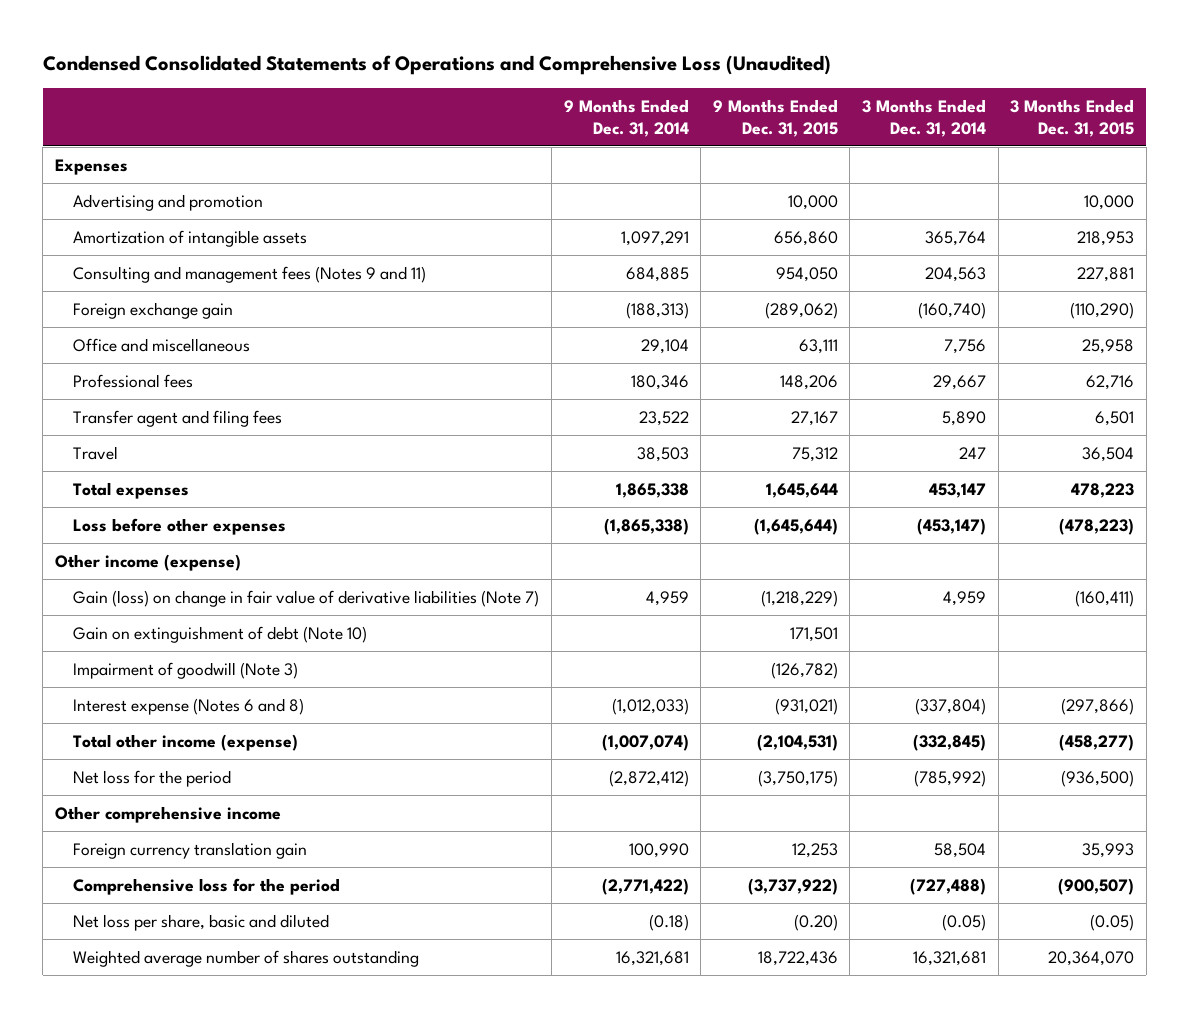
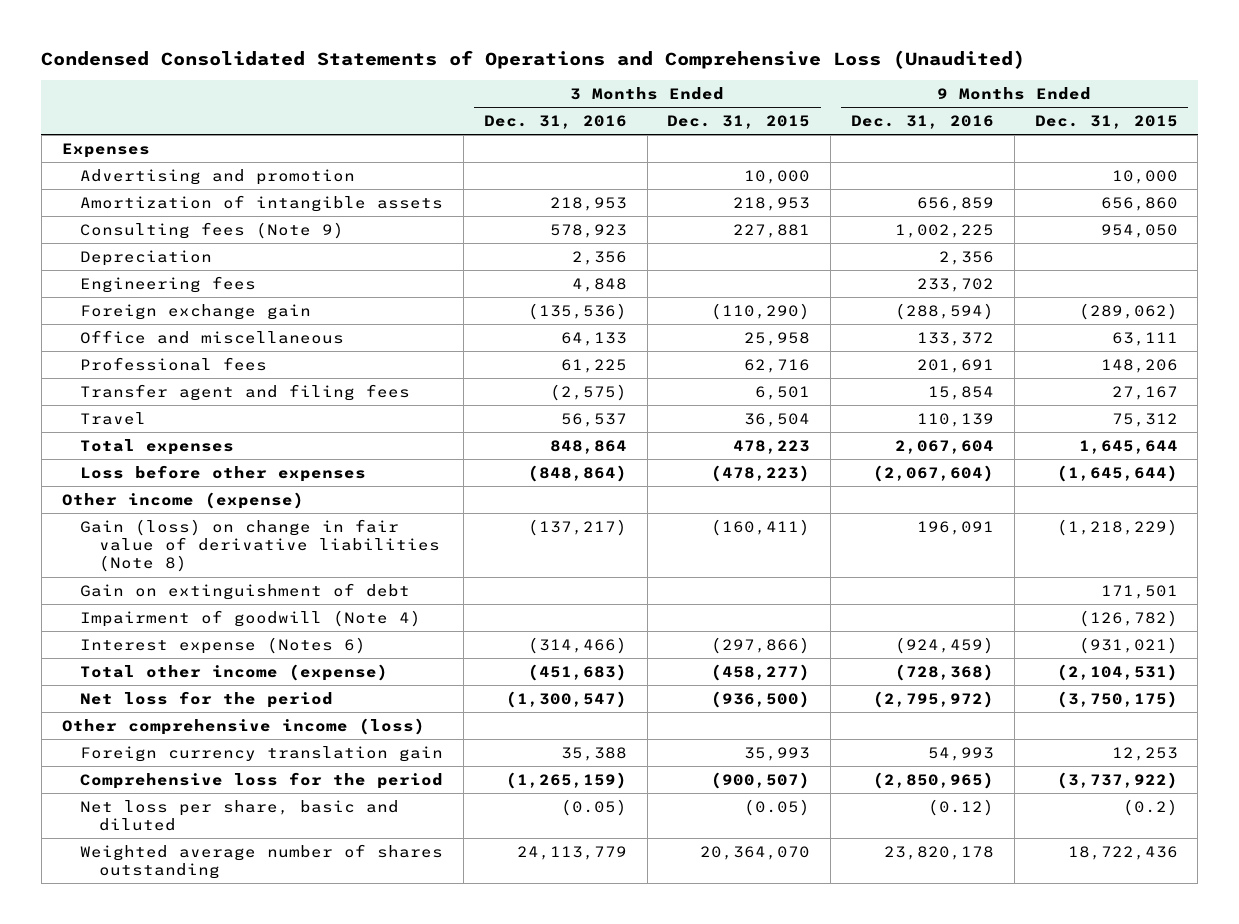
- | 9 Months Ended Dec. 31, 2014 | 9 Months Ended Dec. 31, 2015 | 3 Months Ended Dec. 31, 2014 | 3 Months Ended Dec. 31, 2015
+ | 3 Months Ended Dec. 31, 2016 | 3 Months Ended Dec. 31, 2015 | 9 Months Ended Dec. 31, 2016 | 9 Months Ended Dec. 31, 2015
- Consulting and management fees (Notes 9 and 11) | 684,885 | 954,050 | 204,563 | 227,881
+ Consulting fees (Note 9) | 578,923 | 227,881 | 1,002,225 | 954,050
+ Depreciation | 2,356 | | 2,356 |
+ Engineering fees | 4,848 | | 233,702 |
- Gain (loss) on change in fair value of derivative liabilities (Note 7) | 4,959 | (1,218,229) | 4,959 | (160,411)
- Gain on extinguishment of debt (Note 10) | | 171,501 | |
- Impairment of goodwill (Note 3) | | (126,782) | |
- Interest expense (Notes 6 and 8) | (1,012,033) | (931,021) | (337,804) | (297,866)
+ Gain (loss) on change in fair value of derivative liabilities (Note 8) | (137,217) | (160,411) | 196,091 | (1,218,229)
+ Gain on extinguishment of debt | | | | 171,501
+ Impairment of goodwill (Note 4) | | | | (126,782)
+ Interest expense (Notes 6) | (314,466) | (297,866) | (924,459) | (931,021)
- Other comprehensive income
+ Other comprehensive income (loss)
- Net loss per share, basic and diluted | (0.18) | (0.20) | (0.05) | (0.05)
+ Net loss per share, basic and diluted | (0.05) | (0.05) | (0.12) | (0.2)

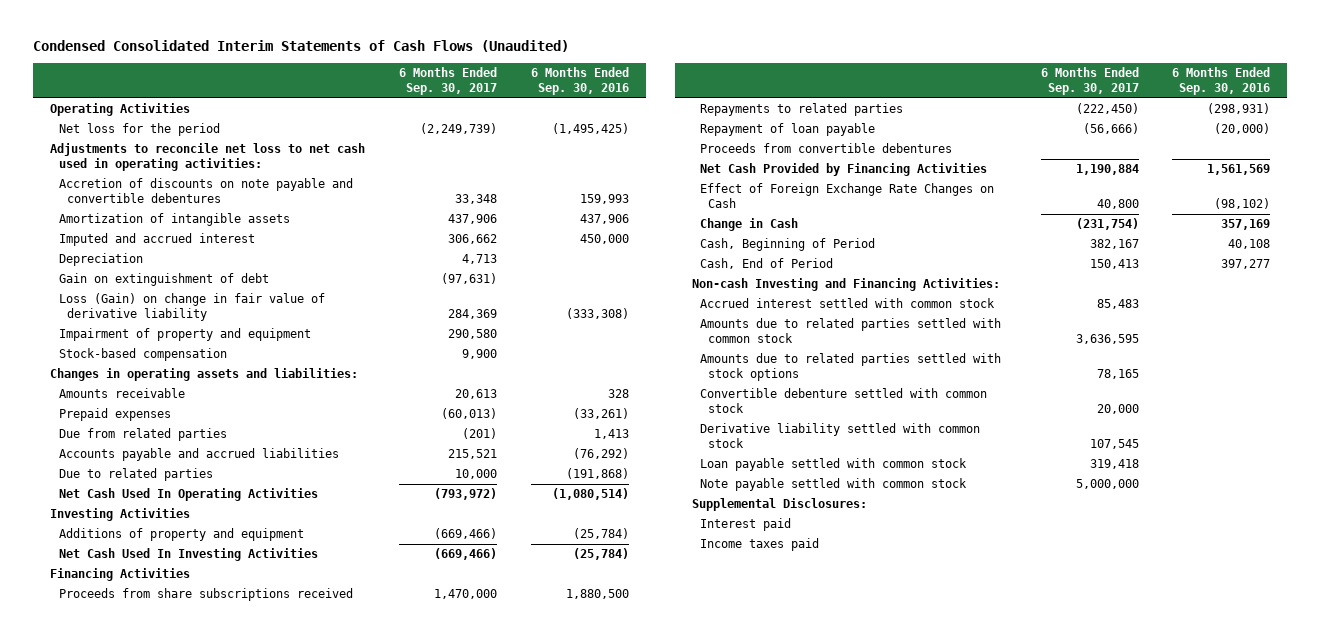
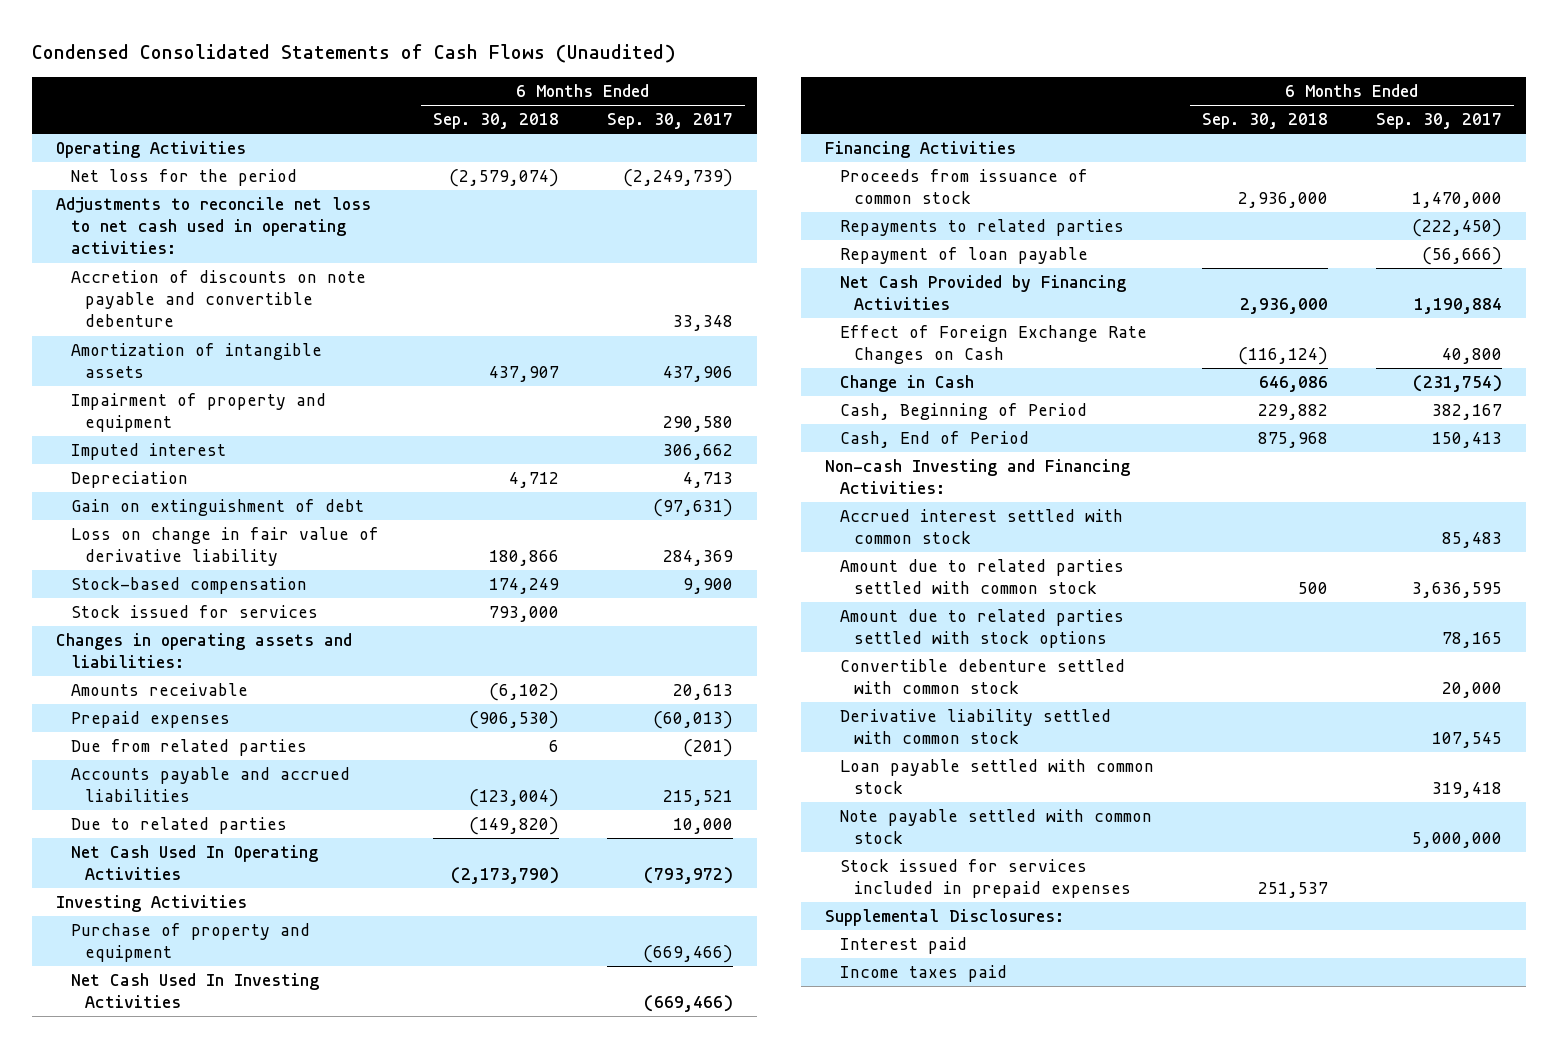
- Condensed Consolidated Interim Statements of Cash Flows (Unaudited)
+ Condensed Consolidated Statements of Cash Flows (Unaudited)
- | 6 Months Ended Sep. 30, 2017 | 6 Months Ended Sep. 30, 2016
+ | 6 Months Ended Sep. 30, 2018 | 6 Months Ended Sep. 30, 2017
- Accretion of discounts on note payable and convertible debentures | 33,348 | 159,993
+ Accretion of discounts on note payable and convertible debenture | | 33,348
- Imputed and accrued interest | 306,662 | 450,000
moved up: Impairment of property and equipment | | 290,580
+ Imputed interest | | 306,662
- Loss (Gain) on change in fair value of derivative liability | 284,369 | (333,308)
+ Loss on change in fair value of derivative liability | 180,866 | 284,369
+ Stock issued for services | 793,000 |
- Additions of property and equipment | (669,466) | (25,784)
+ Purchase of property and equipment | | (669,466)
- Proceeds from share subscriptions received | 1,470,000 | 1,880,500
+ Proceeds from issuance of common stock | 2,936,000 | 1,470,000
- Proceeds from convertible debentures
- Amounts due to related parties settled with common stock | 3,636,595 |
- Amounts due to related parties settled with stock options | 78,165 |
+ Amount due to related parties settled with common stock | 500 | 3,636,595
+ Amount due to related parties settled with stock options | | 78,165
+ Stock issued for services included in prepaid expenses | 251,537 |

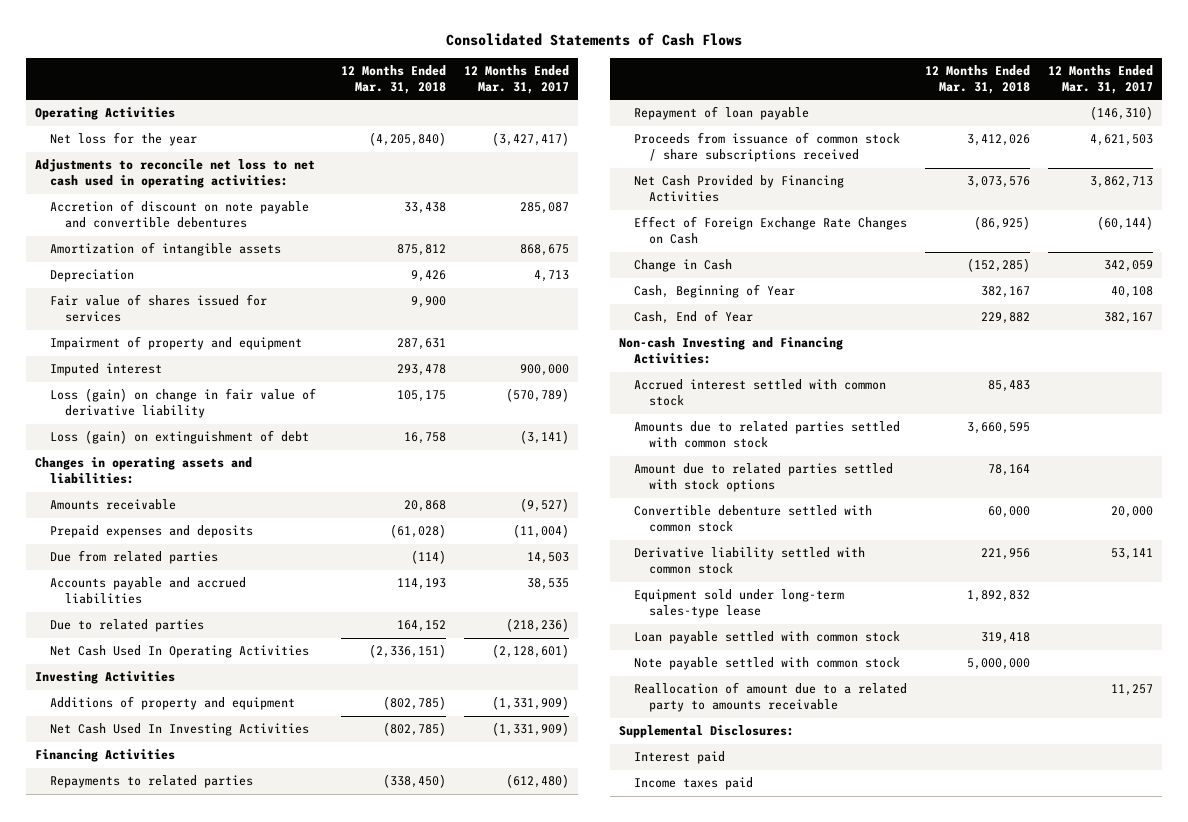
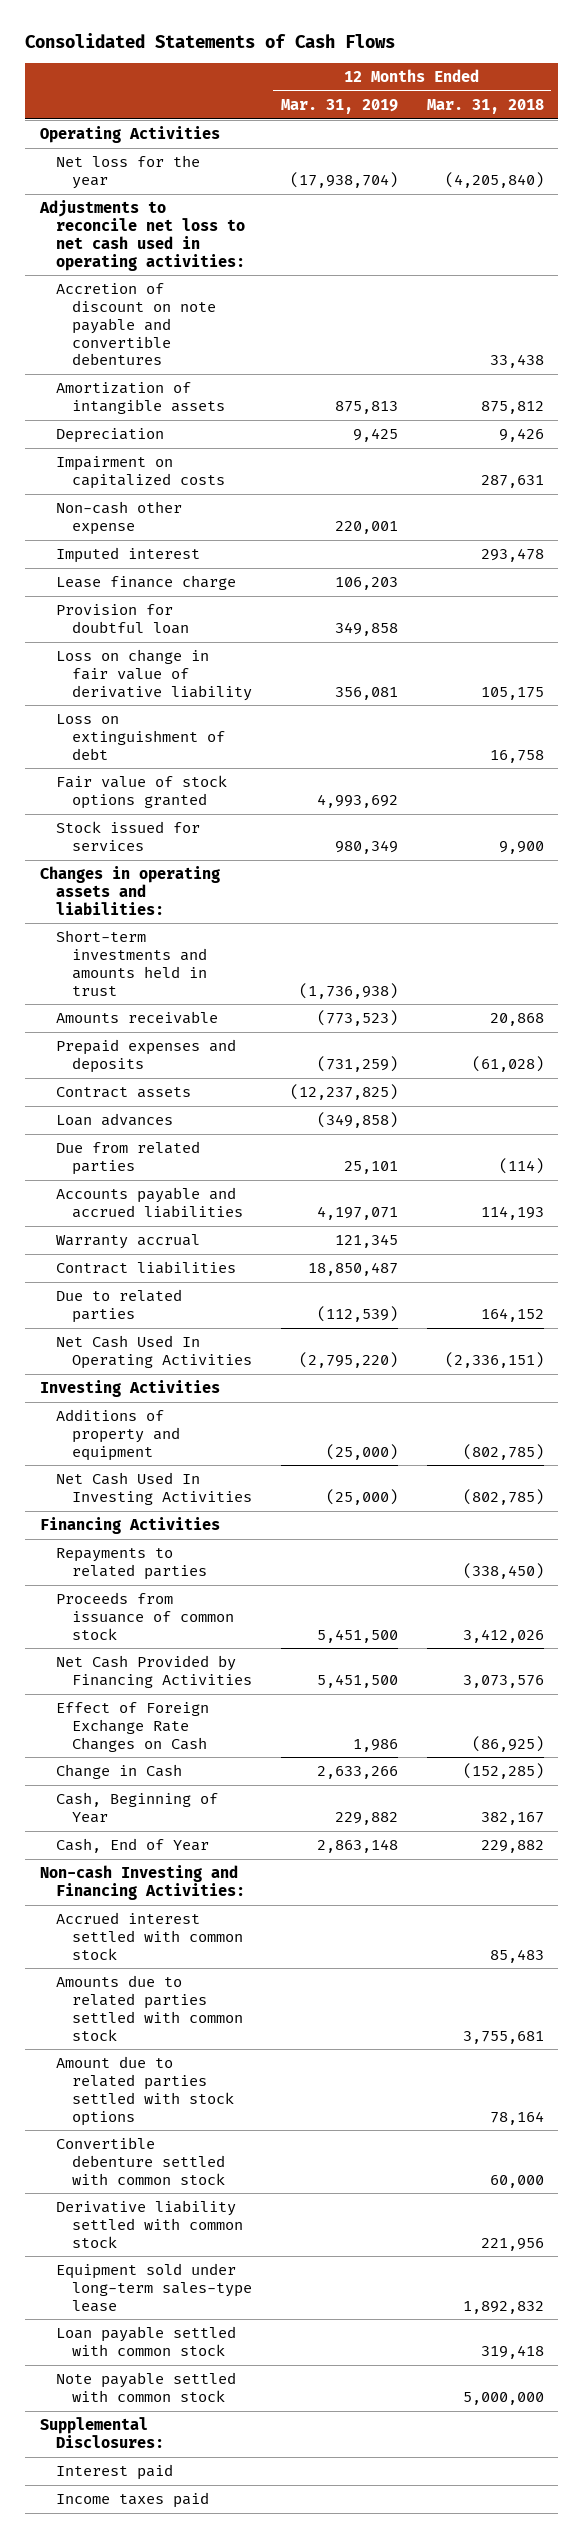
- | 12 Months Ended Mar. 31, 2018 | 12 Months Ended Mar. 31, 2017
+ | 12 Months Ended Mar. 31, 2019 | 12 Months Ended Mar. 31, 2018
- Fair value of shares issued for services | 9,900 |
- Impairment of property and equipment | 287,631 |
+ Impairment on capitalized costs | | 287,631
+ Non-cash other expense | 220,001 |
- Loss (gain) on change in fair value of derivative liability | 105,175 | (570,789)
- Loss (gain) on extinguishment of debt | 16,758 | (3,141)
+ Lease finance charge | 106,203 |
+ Provision for doubtful loan | 349,858 |
+ Loss on change in fair value of derivative liability | 356,081 | 105,175
+ Loss on extinguishment of debt | | 16,758
+ Fair value of stock options granted | 4,993,692 |
+ Stock issued for services | 980,349 | 9,900
+ Short-term investments and amounts held in trust | (1,736,938) |
+ Contract assets | (12,237,825) |
+ Loan advances | (349,858) |
+ Warranty accrual | 121,345 |
+ Contract liabilities | 18,850,487 |
- Repayment of loan payable | | (146,310)
- Proceeds from issuance of common stock / share subscriptions received | 3,412,026 | 4,621,503
+ Proceeds from issuance of common stock | 5,451,500 | 3,412,026
- Amounts due to related parties settled with common stock | 3,660,595 |
+ Amounts due to related parties settled with common stock | | 3,755,681
- Reallocation of amount due to a related party to amounts receivable | | 11,257

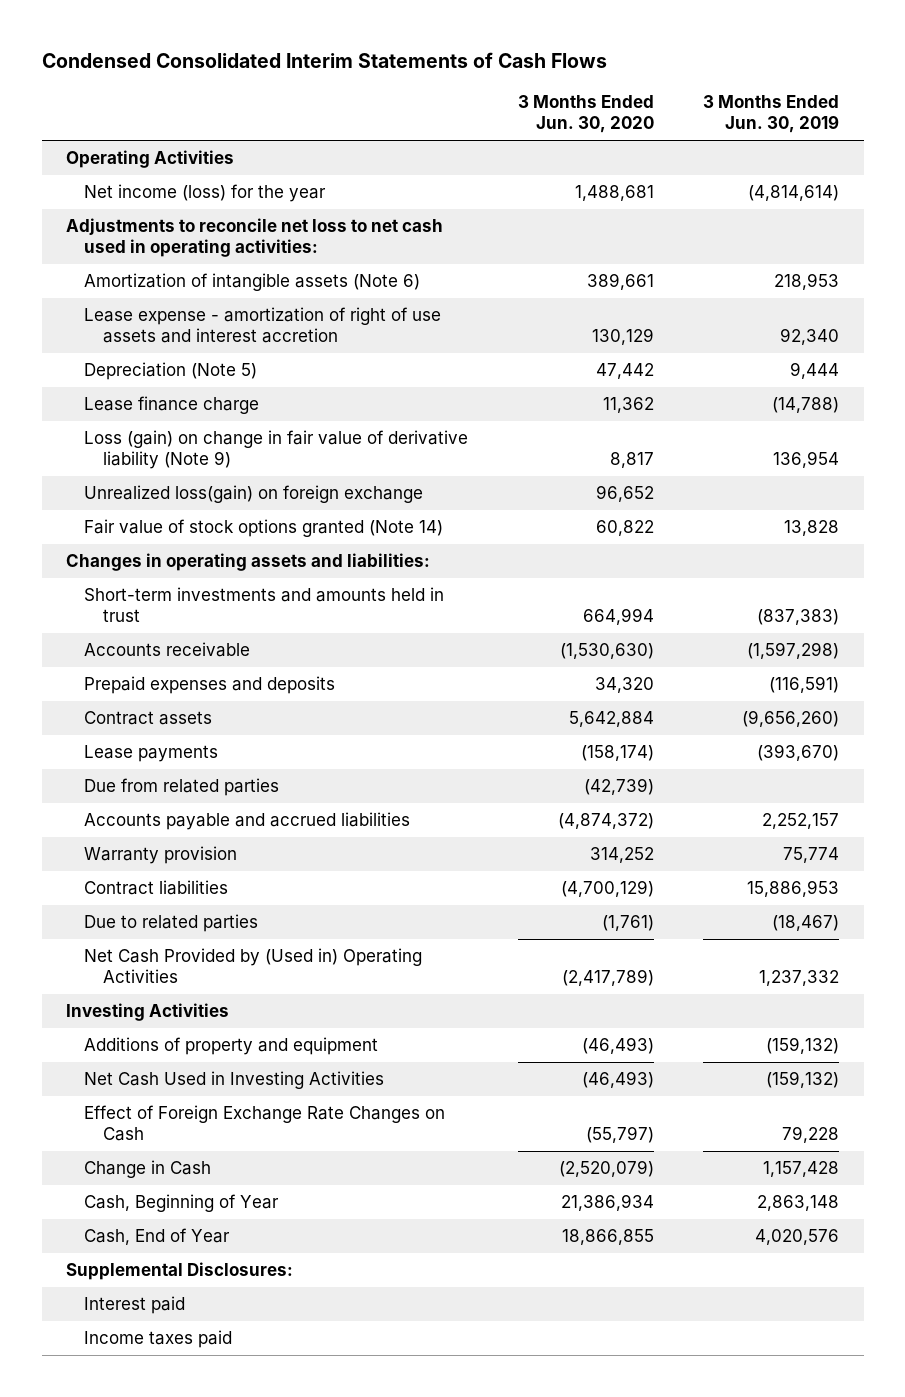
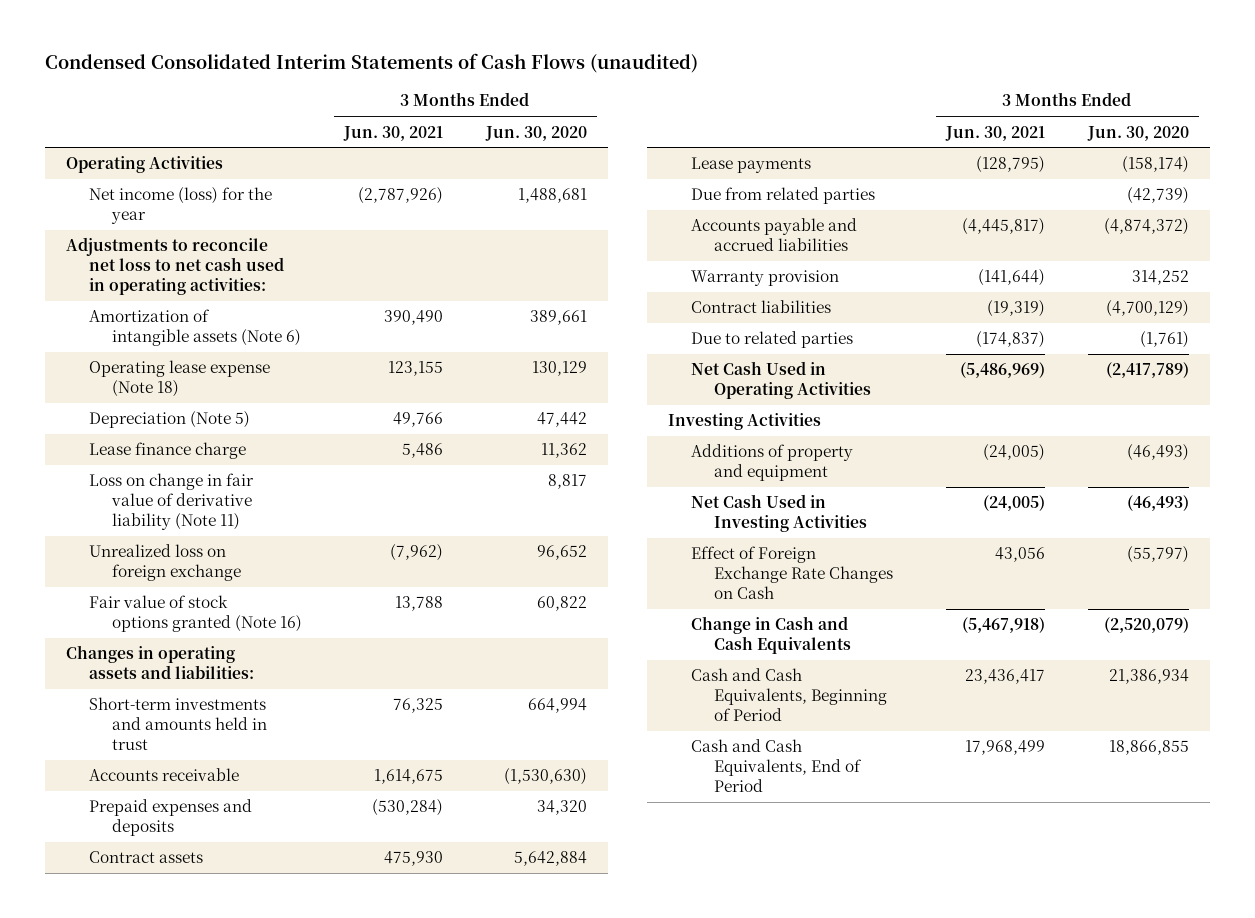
- Condensed Consolidated Interim Statements of Cash Flows
+ Condensed Consolidated Interim Statements of Cash Flows (unaudited)
- | 3 Months Ended Jun. 30, 2020 | 3 Months Ended Jun. 30, 2019
+ | 3 Months Ended Jun. 30, 2021 | 3 Months Ended Jun. 30, 2020
- Lease expense - amortization of right of use assets and interest accretion | 130,129 | 92,340
+ Operating lease expense (Note 18) | 123,155 | 130,129
- Loss (gain) on change in fair value of derivative liability (Note 9) | 8,817 | 136,954
- Unrealized loss(gain) on foreign exchange | 96,652 |
- Fair value of stock options granted (Note 14) | 60,822 | 13,828
+ Loss on change in fair value of derivative liability (Note 11) | | 8,817
+ Unrealized loss on foreign exchange | (7,962) | 96,652
+ Fair value of stock options granted (Note 16) | 13,788 | 60,822
- Net Cash Provided by (Used in) Operating Activities | (2,417,789) | 1,237,332
+ Net Cash Used in Operating Activities | (5,486,969) | (2,417,789)
- Change in Cash | (2,520,079) | 1,157,428
- Cash, Beginning of Year | 21,386,934 | 2,863,148
- Cash, End of Year | 18,866,855 | 4,020,576
- Supplemental Disclosures:
- Interest paid
- Income taxes paid
+ Change in Cash and Cash Equivalents | (5,467,918) | (2,520,079)
+ Cash and Cash Equivalents, Beginning of Period | 23,436,417 | 21,386,934
+ Cash and Cash Equivalents, End of Period | 17,968,499 | 18,866,855

